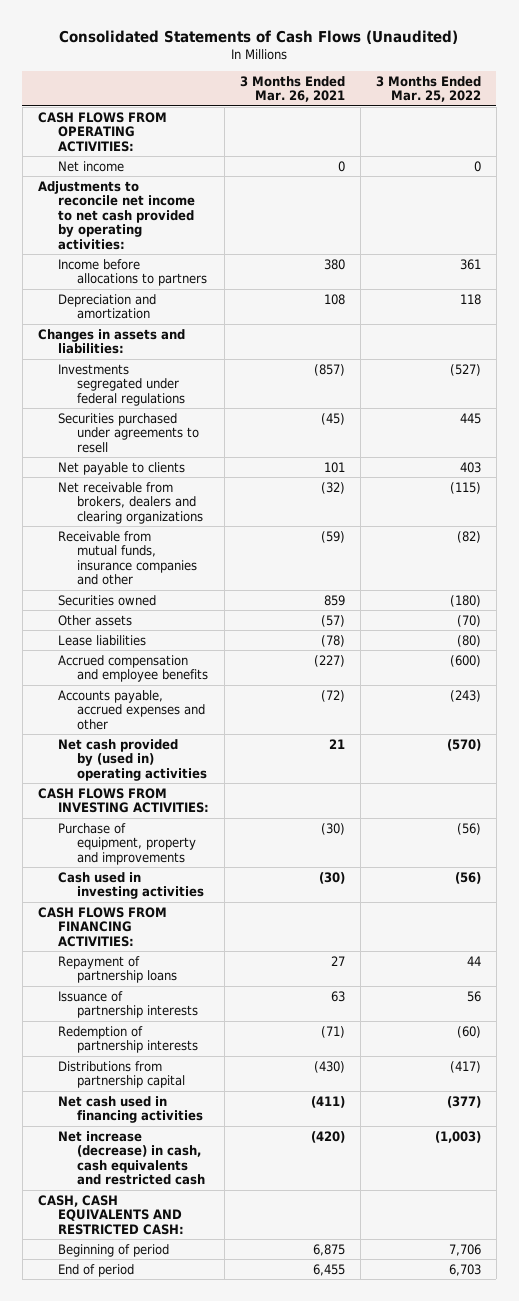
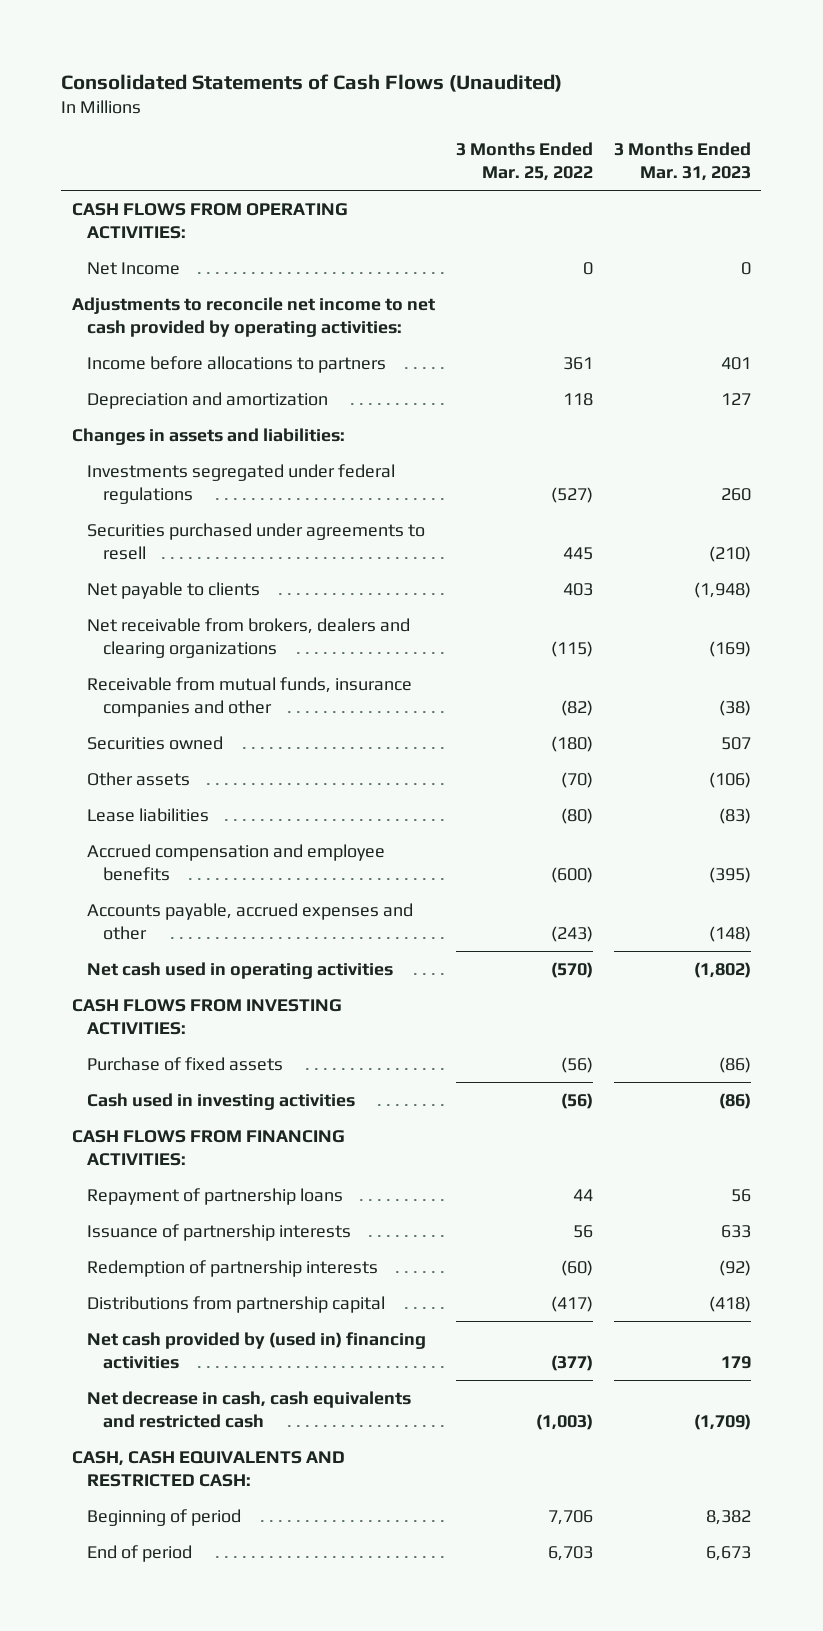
- | 3 Months Ended Mar. 26, 2021 | 3 Months Ended Mar. 25, 2022
+ | 3 Months Ended Mar. 25, 2022 | 3 Months Ended Mar. 31, 2023
- Net income | 0 | 0
+ Net Income | 0 | 0
- Net cash provided by (used in) operating activities | 21 | (570)
+ Net cash used in operating activities | (570) | (1,802)
- Purchase of equipment, property and improvements | (30) | (56)
+ Purchase of fixed assets | (56) | (86)
- Net cash used in financing activities | (411) | (377)
- Net increase (decrease) in cash, cash equivalents and restricted cash | (420) | (1,003)
+ Net cash provided by (used in) financing activities | (377) | 179
+ Net decrease in cash, cash equivalents and restricted cash | (1,003) | (1,709)

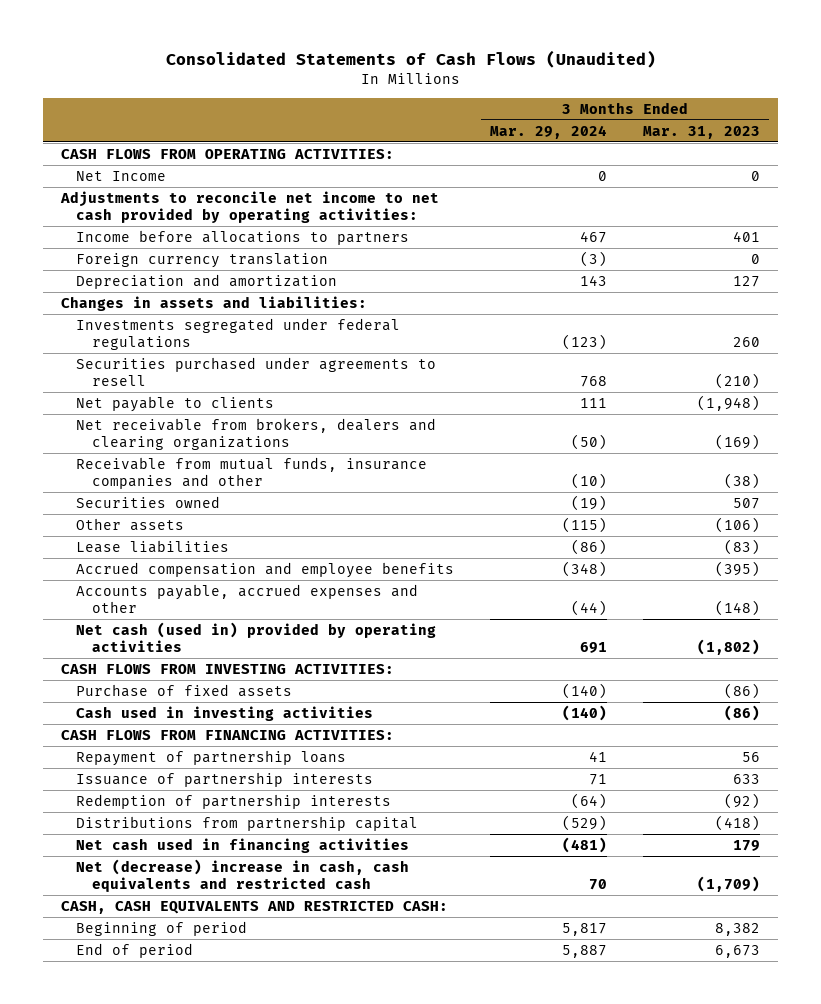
- | 3 Months Ended Mar. 25, 2022 | 3 Months Ended Mar. 31, 2023
+ | 3 Months Ended Mar. 29, 2024 | 3 Months Ended Mar. 31, 2023
+ Foreign currency translation | (3) | 0
- Net cash used in operating activities | (570) | (1,802)
+ Net cash (used in) provided by operating activities | 691 | (1,802)
- Net cash provided by (used in) financing activities | (377) | 179
- Net decrease in cash, cash equivalents and restricted cash | (1,003) | (1,709)
+ Net cash used in financing activities | (481) | 179
+ Net (decrease) increase in cash, cash equivalents and restricted cash | 70 | (1,709)

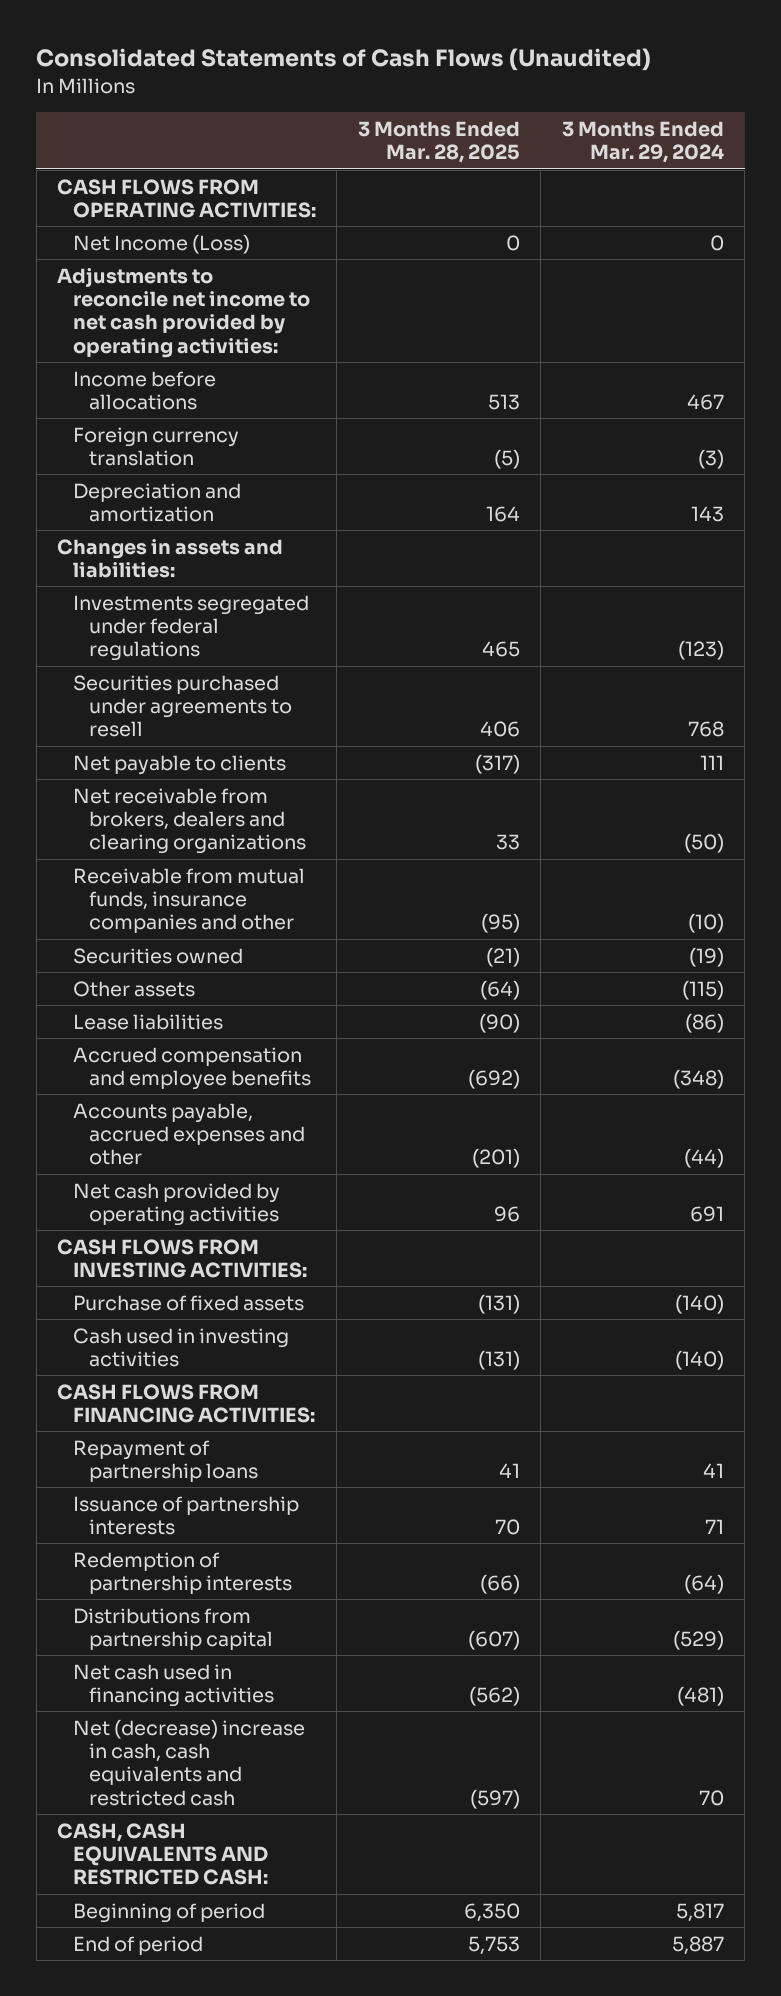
- | 3 Months Ended Mar. 29, 2024 | 3 Months Ended Mar. 31, 2023
+ | 3 Months Ended Mar. 28, 2025 | 3 Months Ended Mar. 29, 2024
- Net Income | 0 | 0
+ Net Income (Loss) | 0 | 0
- Income before allocations to partners | 467 | 401
+ Income before allocations | 513 | 467
- Net cash (used in) provided by operating activities | 691 | (1,802)
+ Net cash provided by operating activities | 96 | 691

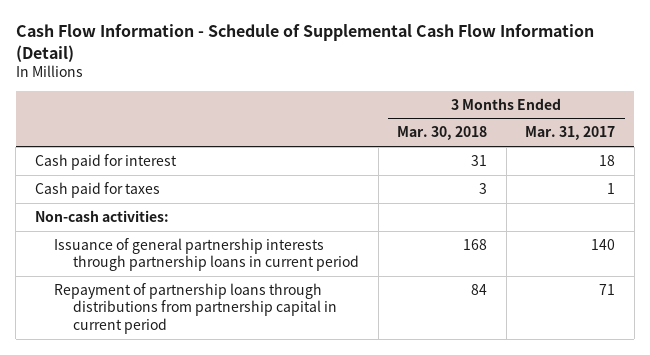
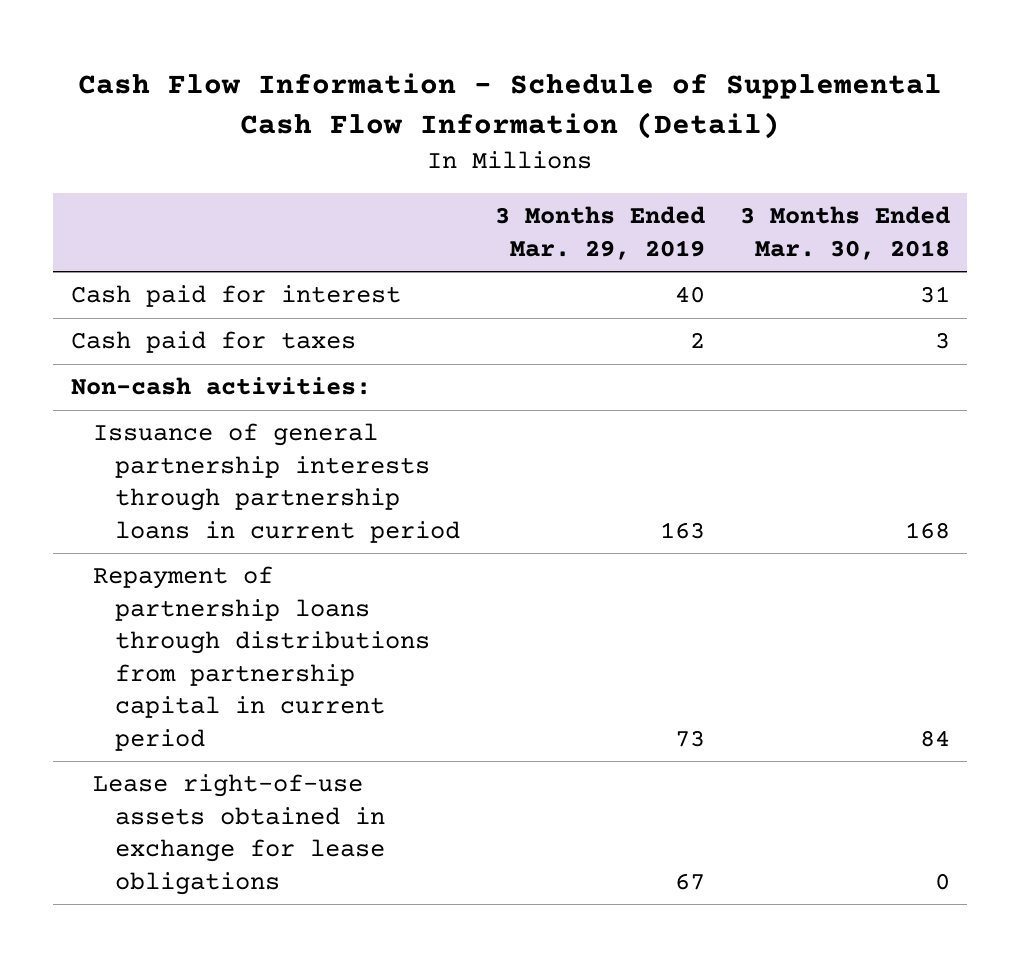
- | 3 Months Ended Mar. 30, 2018 | 3 Months Ended Mar. 31, 2017
+ | 3 Months Ended Mar. 29, 2019 | 3 Months Ended Mar. 30, 2018
+ Lease right-of-use assets obtained in exchange for lease obligations | 67 | 0

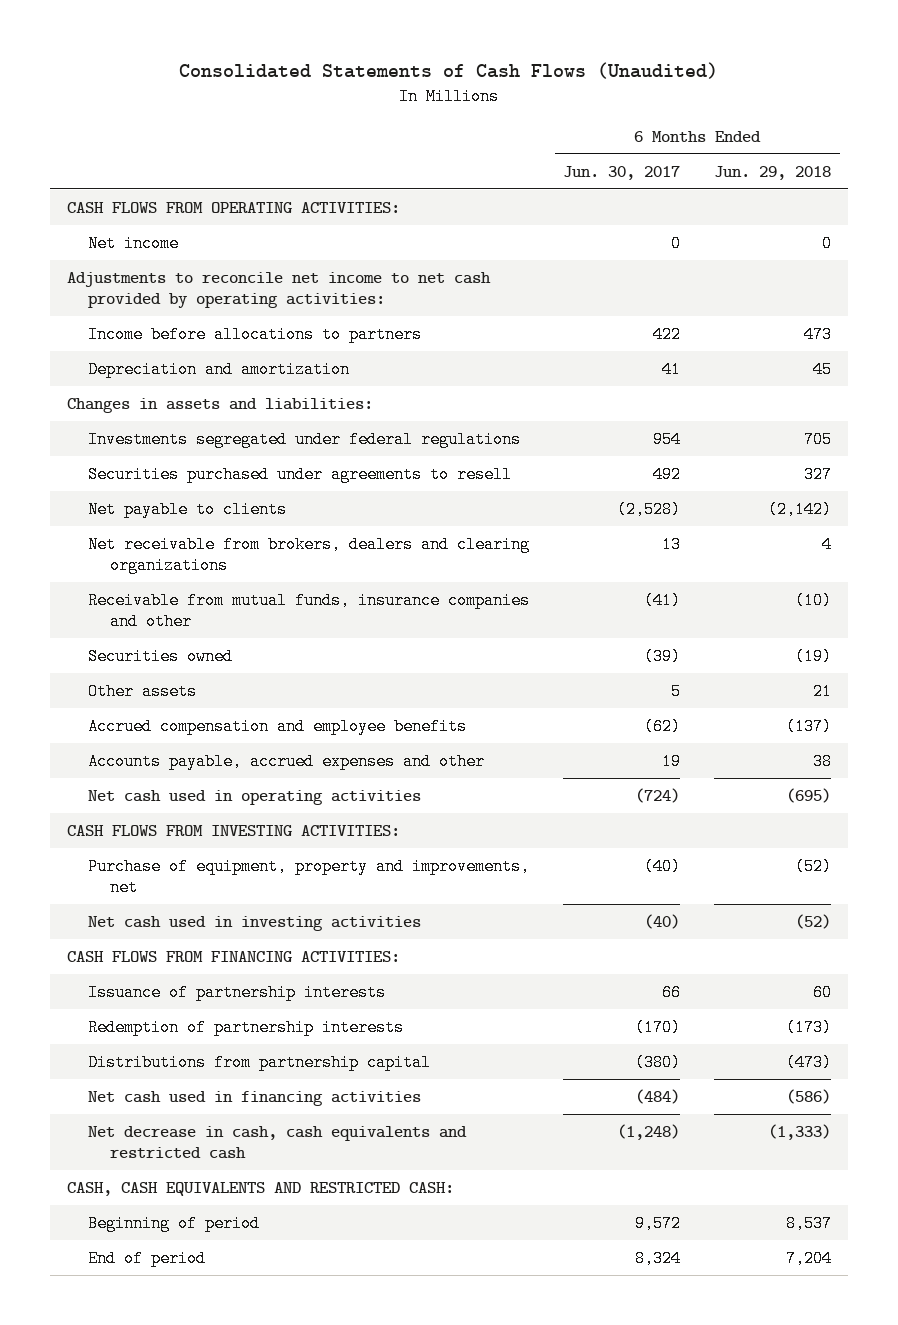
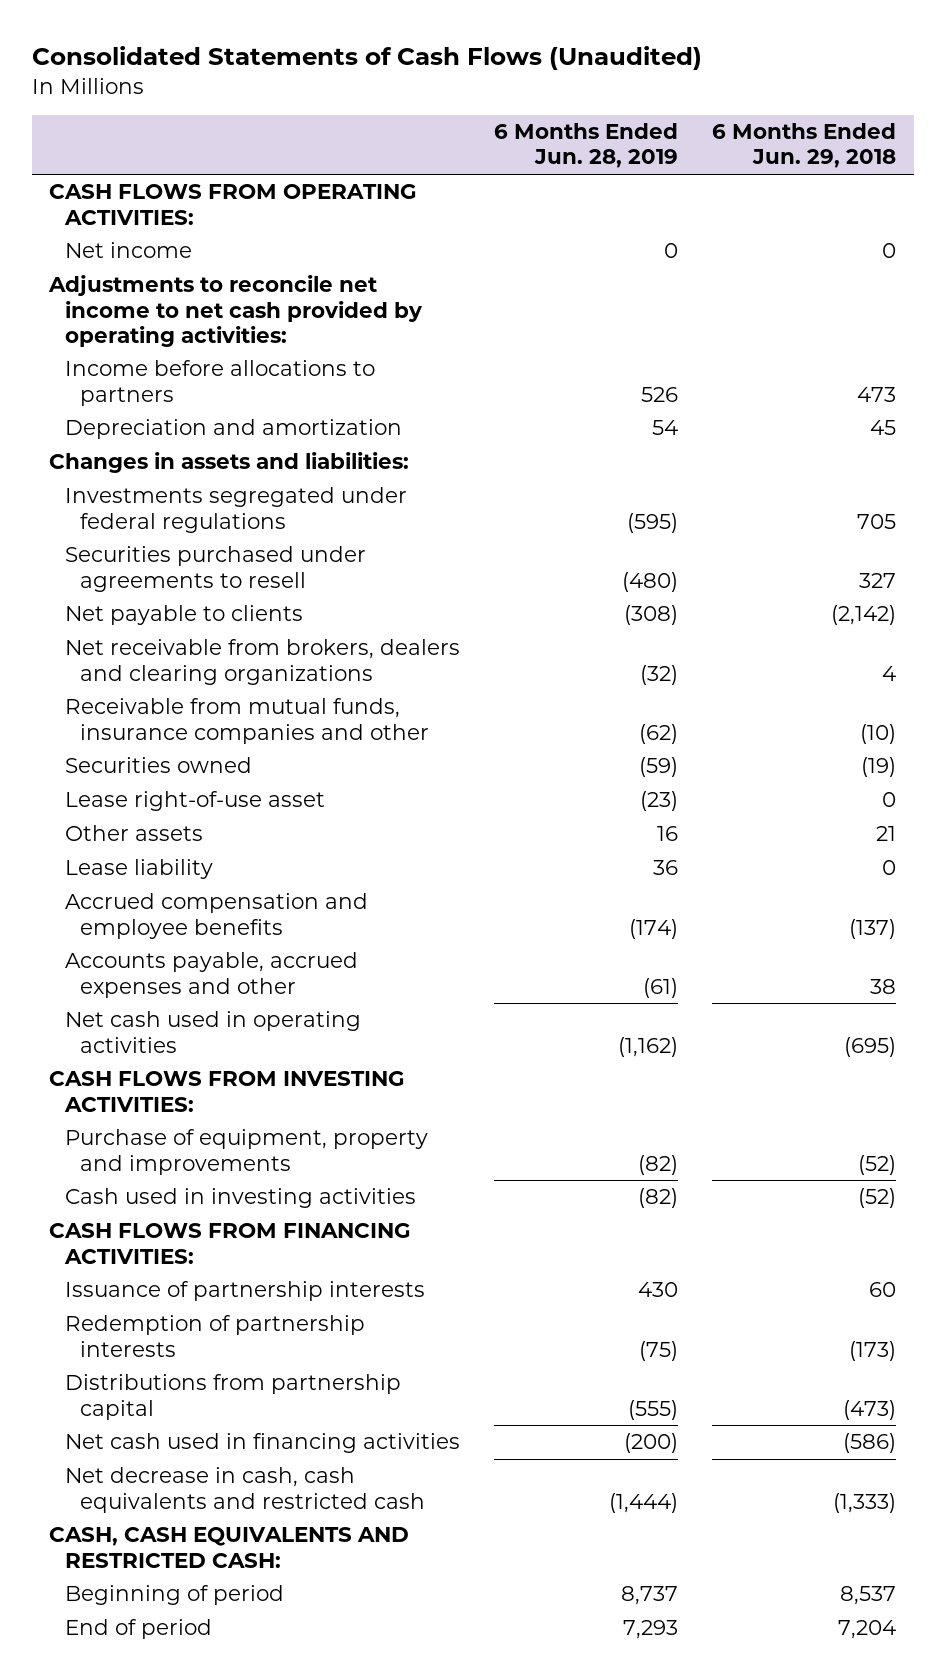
- | 6 Months Ended Jun. 30, 2017 | 6 Months Ended Jun. 29, 2018
+ | 6 Months Ended Jun. 28, 2019 | 6 Months Ended Jun. 29, 2018
+ Lease right-of-use asset | (23) | 0
+ Lease liability | 36 | 0
- Purchase of equipment, property and improvements, net | (40) | (52)
- Net cash used in investing activities | (40) | (52)
+ Purchase of equipment, property and improvements | (82) | (52)
+ Cash used in investing activities | (82) | (52)

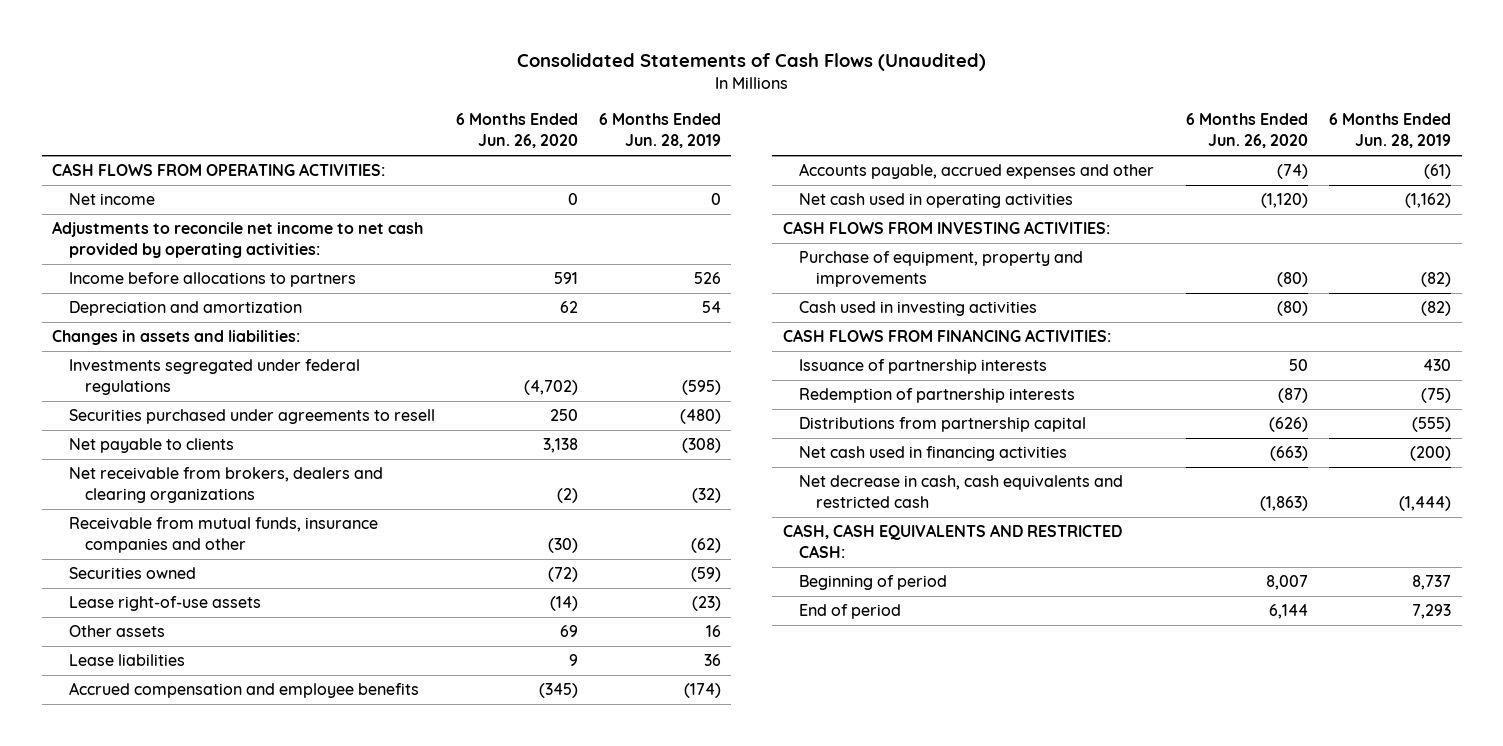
- | 6 Months Ended Jun. 28, 2019 | 6 Months Ended Jun. 29, 2018
+ | 6 Months Ended Jun. 26, 2020 | 6 Months Ended Jun. 28, 2019
- Lease right-of-use asset | (23) | 0
+ Lease right-of-use assets | (14) | (23)
- Lease liability | 36 | 0
+ Lease liabilities | 9 | 36

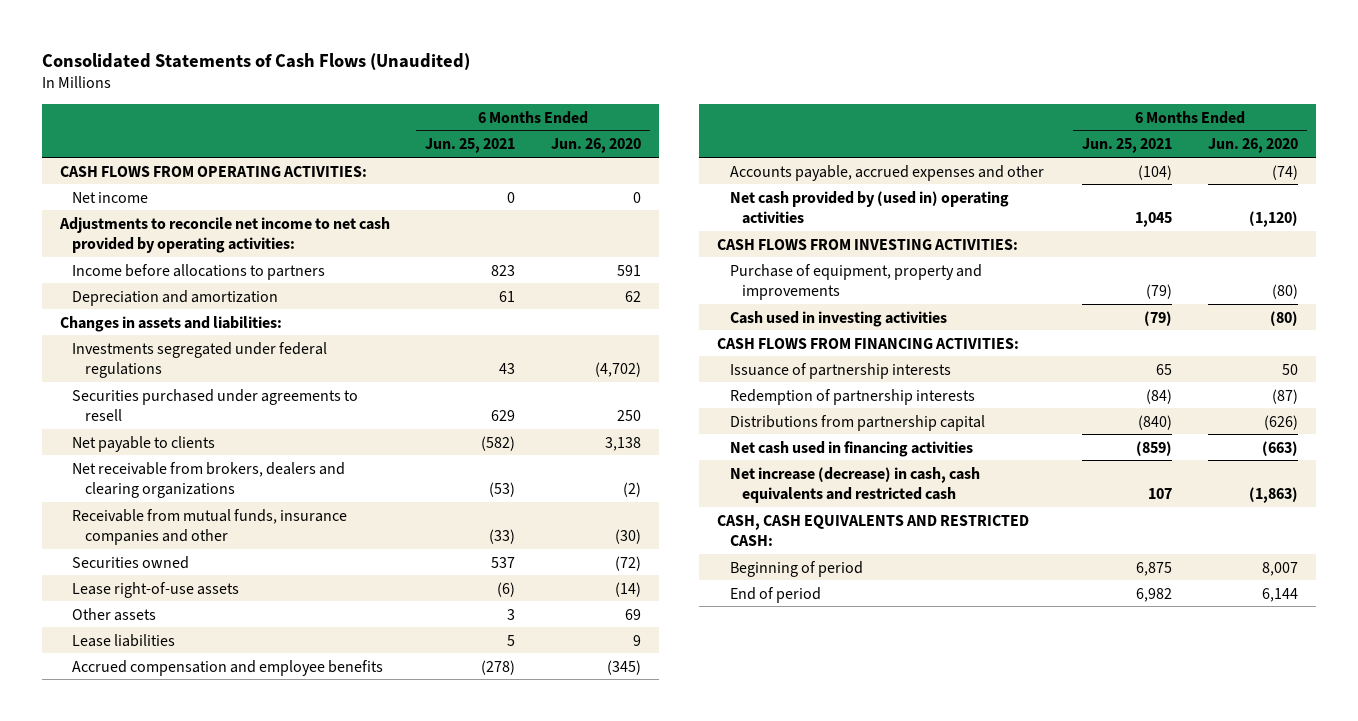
- | 6 Months Ended Jun. 26, 2020 | 6 Months Ended Jun. 28, 2019
+ | 6 Months Ended Jun. 25, 2021 | 6 Months Ended Jun. 26, 2020
- Net cash used in operating activities | (1,120) | (1,162)
+ Net cash provided by (used in) operating activities | 1,045 | (1,120)
- Net decrease in cash, cash equivalents and restricted cash | (1,863) | (1,444)
+ Net increase (decrease) in cash, cash equivalents and restricted cash | 107 | (1,863)

